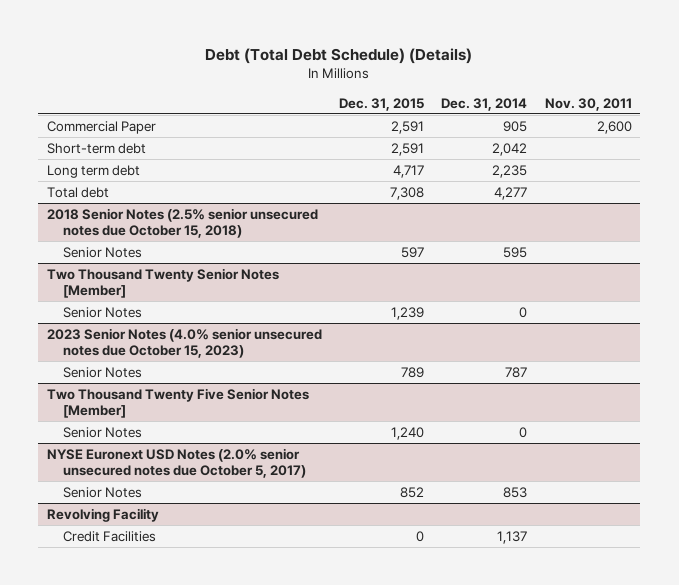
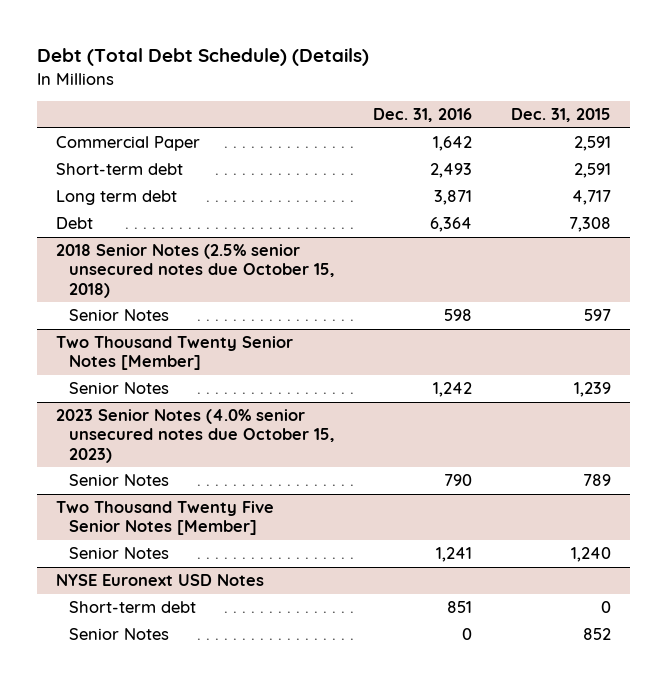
- | Dec. 31, 2015 | Dec. 31, 2014 | Nov. 30, 2011
+ | Dec. 31, 2016 | Dec. 31, 2015
- Total debt | 7,308 | 4,277 |
+ Debt | 6,364 | 7,308
- NYSE Euronext USD Notes (2.0% senior unsecured notes due October 5, 2017)
+ NYSE Euronext USD Notes
+ Short-term debt | 851 | 0
- Revolving Facility
- Credit Facilities | 0 | 1,137 |

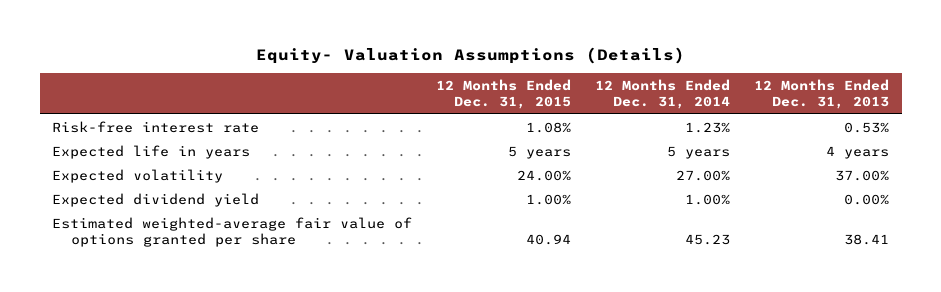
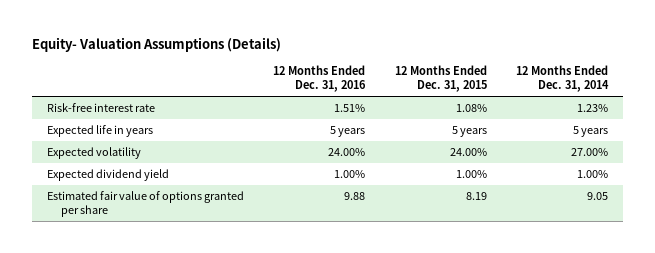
- | 12 Months Ended Dec. 31, 2015 | 12 Months Ended Dec. 31, 2014 | 12 Months Ended Dec. 31, 2013
+ | 12 Months Ended Dec. 31, 2016 | 12 Months Ended Dec. 31, 2015 | 12 Months Ended Dec. 31, 2014
- Estimated weighted-average fair value of options granted per share | 40.94 | 45.23 | 38.41
+ Estimated fair value of options granted per share | 9.88 | 8.19 | 9.05

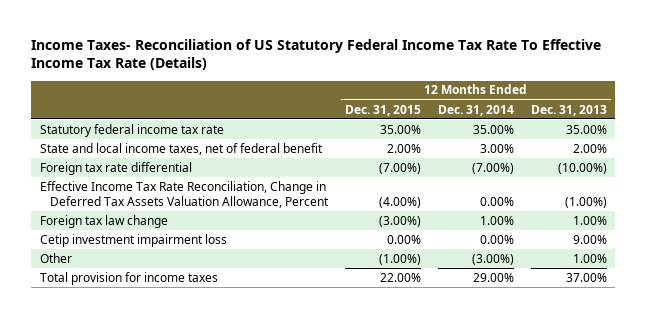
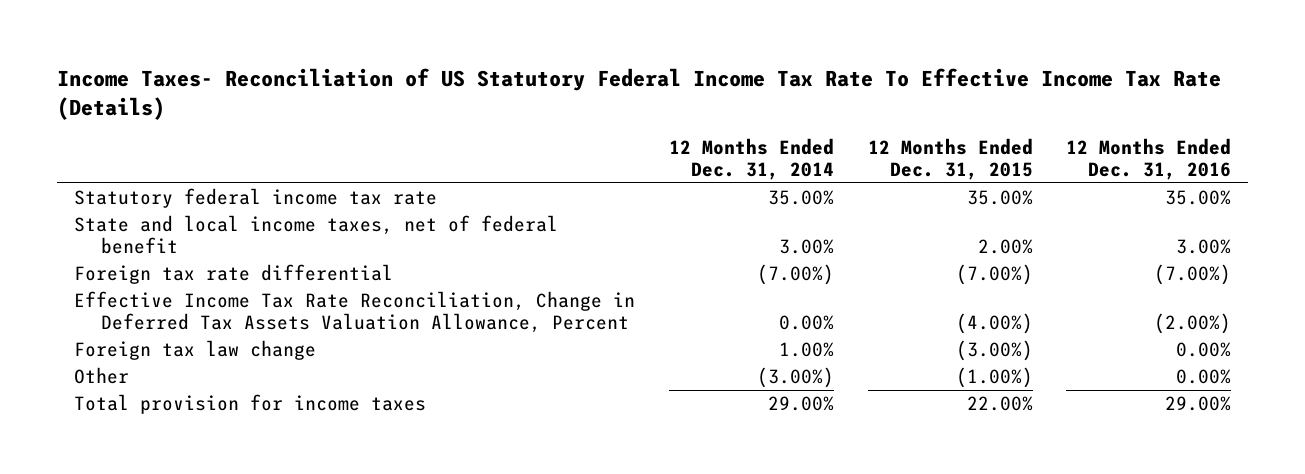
- | 12 Months Ended Dec. 31, 2015 | 12 Months Ended Dec. 31, 2014 | 12 Months Ended Dec. 31, 2013
+ | 12 Months Ended Dec. 31, 2014 | 12 Months Ended Dec. 31, 2015 | 12 Months Ended Dec. 31, 2016
- Cetip investment impairment loss | 0.00% | 0.00% | 9.00%

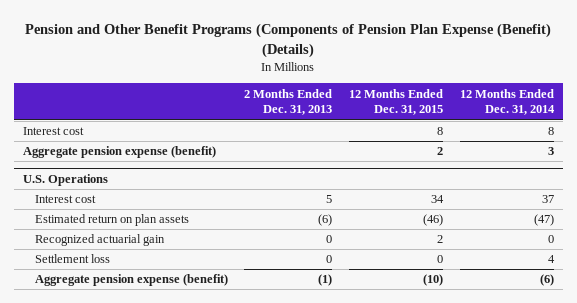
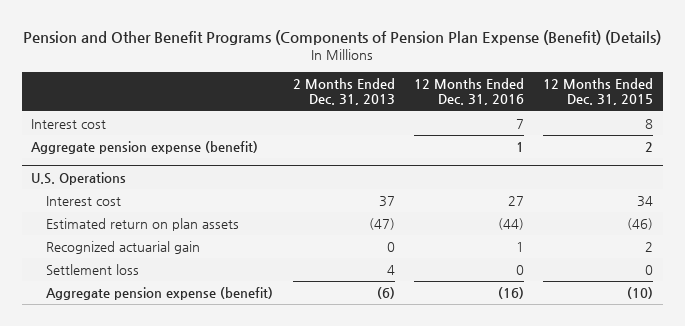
- | 2 Months Ended Dec. 31, 2013 | 12 Months Ended Dec. 31, 2015 | 12 Months Ended Dec. 31, 2014
+ | 2 Months Ended Dec. 31, 2013 | 12 Months Ended Dec. 31, 2016 | 12 Months Ended Dec. 31, 2015
@ U.S. Operations
- Interest cost | 5 | 34 | 37
- Estimated return on plan assets | (6) | (46) | (47)
+ Interest cost | 37 | 27 | 34
+ Estimated return on plan assets | (47) | (44) | (46)
- Settlement loss | 0 | 0 | 4
- Aggregate pension expense (benefit) | (1) | (10) | (6)
+ Settlement loss | 4 | 0 | 0
+ Aggregate pension expense (benefit) | (6) | (16) | (10)

